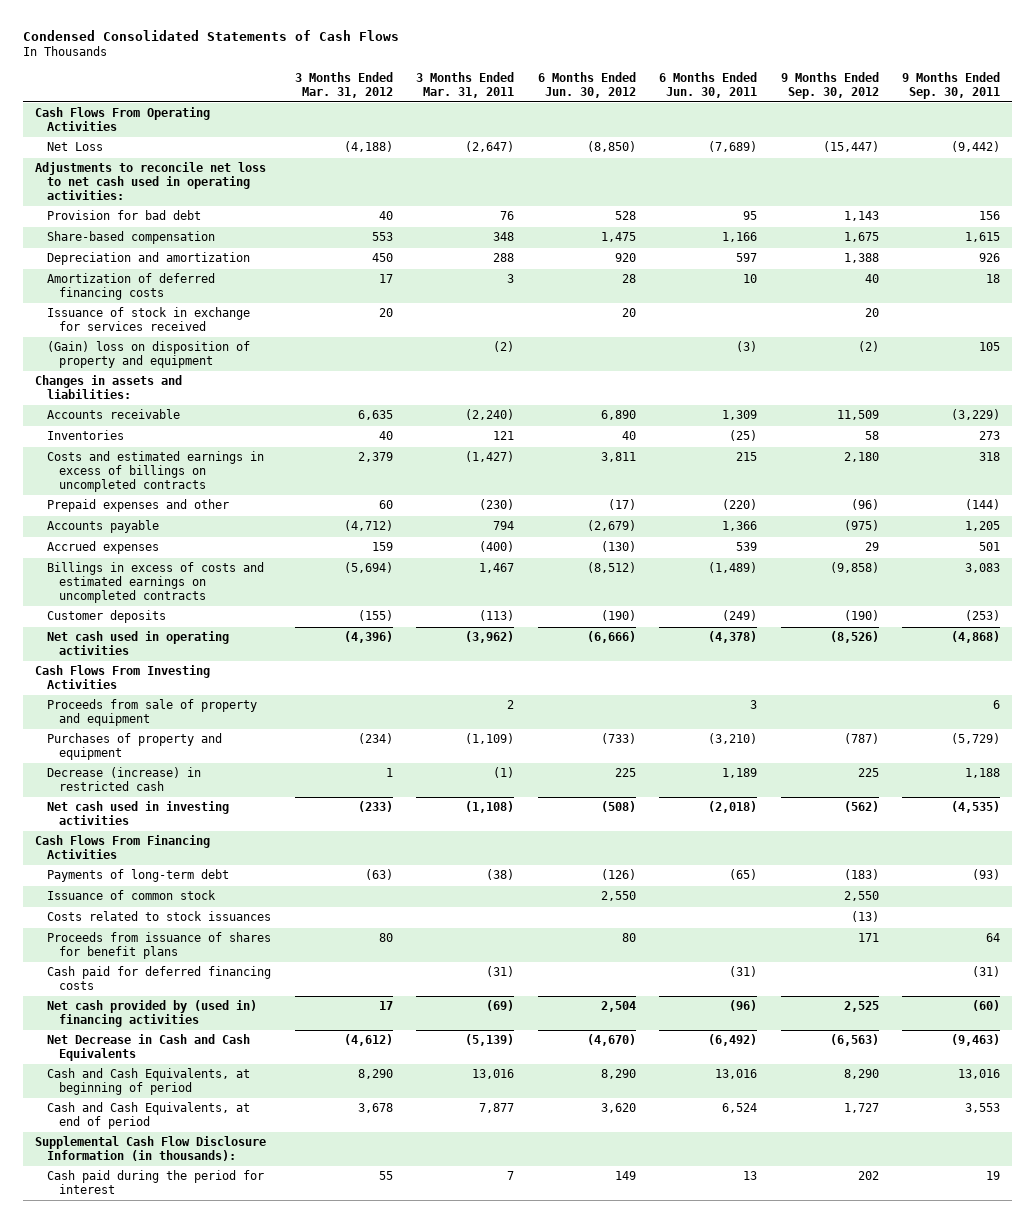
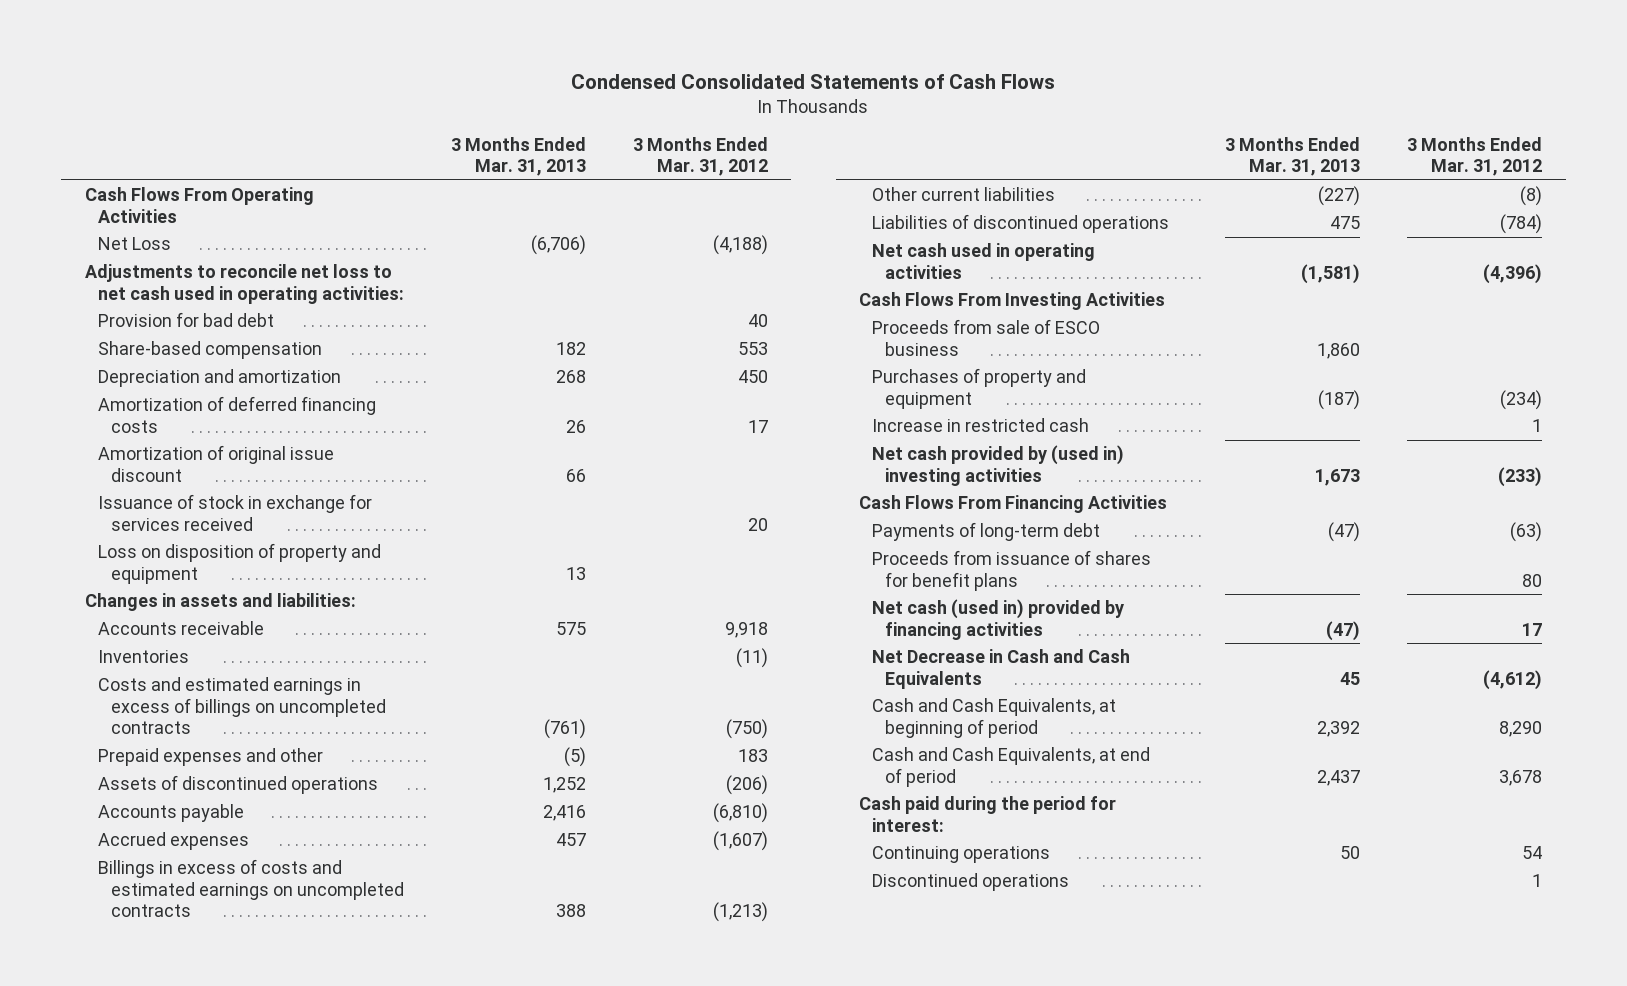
- | 3 Months Ended Mar. 31, 2012 | 3 Months Ended Mar. 31, 2011 | 6 Months Ended Jun. 30, 2012 | 6 Months Ended Jun. 30, 2011 | 9 Months Ended Sep. 30, 2012 | 9 Months Ended Sep. 30, 2011
+ | 3 Months Ended Mar. 31, 2013 | 3 Months Ended Mar. 31, 2012
+ Amortization of original issue discount | 66 |
- (Gain) loss on disposition of property and equipment | | (2) | | (3) | (2) | 105
+ Loss on disposition of property and equipment | 13 |
- Accounts receivable | 6,635 | (2,240) | 6,890 | 1,309 | 11,509 | (3,229)
- Inventories | 40 | 121 | 40 | (25) | 58 | 273
- Costs and estimated earnings in excess of billings on uncompleted contracts | 2,379 | (1,427) | 3,811 | 215 | 2,180 | 318
- Prepaid expenses and other | 60 | (230) | (17) | (220) | (96) | (144)
- Accounts payable | (4,712) | 794 | (2,679) | 1,366 | (975) | 1,205
- Accrued expenses | 159 | (400) | (130) | 539 | 29 | 501
- Billings in excess of costs and estimated earnings on uncompleted contracts | (5,694) | 1,467 | (8,512) | (1,489) | (9,858) | 3,083
- Customer deposits | (155) | (113) | (190) | (249) | (190) | (253)
+ Accounts receivable | 575 | 9,918
+ Inventories | | (11)
+ Costs and estimated earnings in excess of billings on uncompleted contracts | (761) | (750)
+ Prepaid expenses and other | (5) | 183
+ Assets of discontinued operations | 1,252 | (206)
+ Accounts payable | 2,416 | (6,810)
+ Accrued expenses | 457 | (1,607)
+ Billings in excess of costs and estimated earnings on uncompleted contracts | 388 | (1,213)
+ Other current liabilities | (227) | (8)
+ Liabilities of discontinued operations | 475 | (784)
- Proceeds from sale of property and equipment | | 2 | | 3 | | 6
+ Proceeds from sale of ESCO business | 1,860 |
- Decrease (increase) in restricted cash | 1 | (1) | 225 | 1,189 | 225 | 1,188
- Net cash used in investing activities | (233) | (1,108) | (508) | (2,018) | (562) | (4,535)
+ Increase in restricted cash | | 1
+ Net cash provided by (used in) investing activities | 1,673 | (233)
- Issuance of common stock | | | 2,550 | | 2,550 |
- Costs related to stock issuances | | | | | (13) |
- Cash paid for deferred financing costs | | (31) | | (31) | | (31)
- Net cash provided by (used in) financing activities | 17 | (69) | 2,504 | (96) | 2,525 | (60)
+ Net cash (used in) provided by financing activities | (47) | 17
- Supplemental Cash Flow Disclosure Information (in thousands):
- Cash paid during the period for interest | 55 | 7 | 149 | 13 | 202 | 19
+ Cash paid during the period for interest:
+ Continuing operations | 50 | 54
+ Discontinued operations | | 1

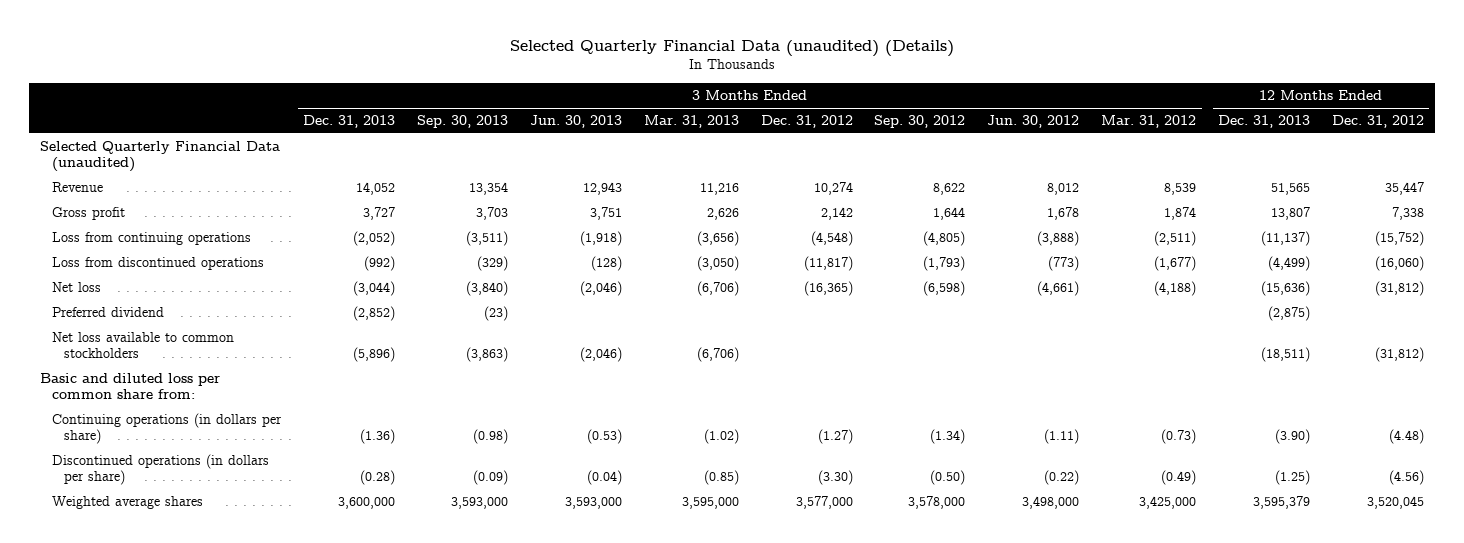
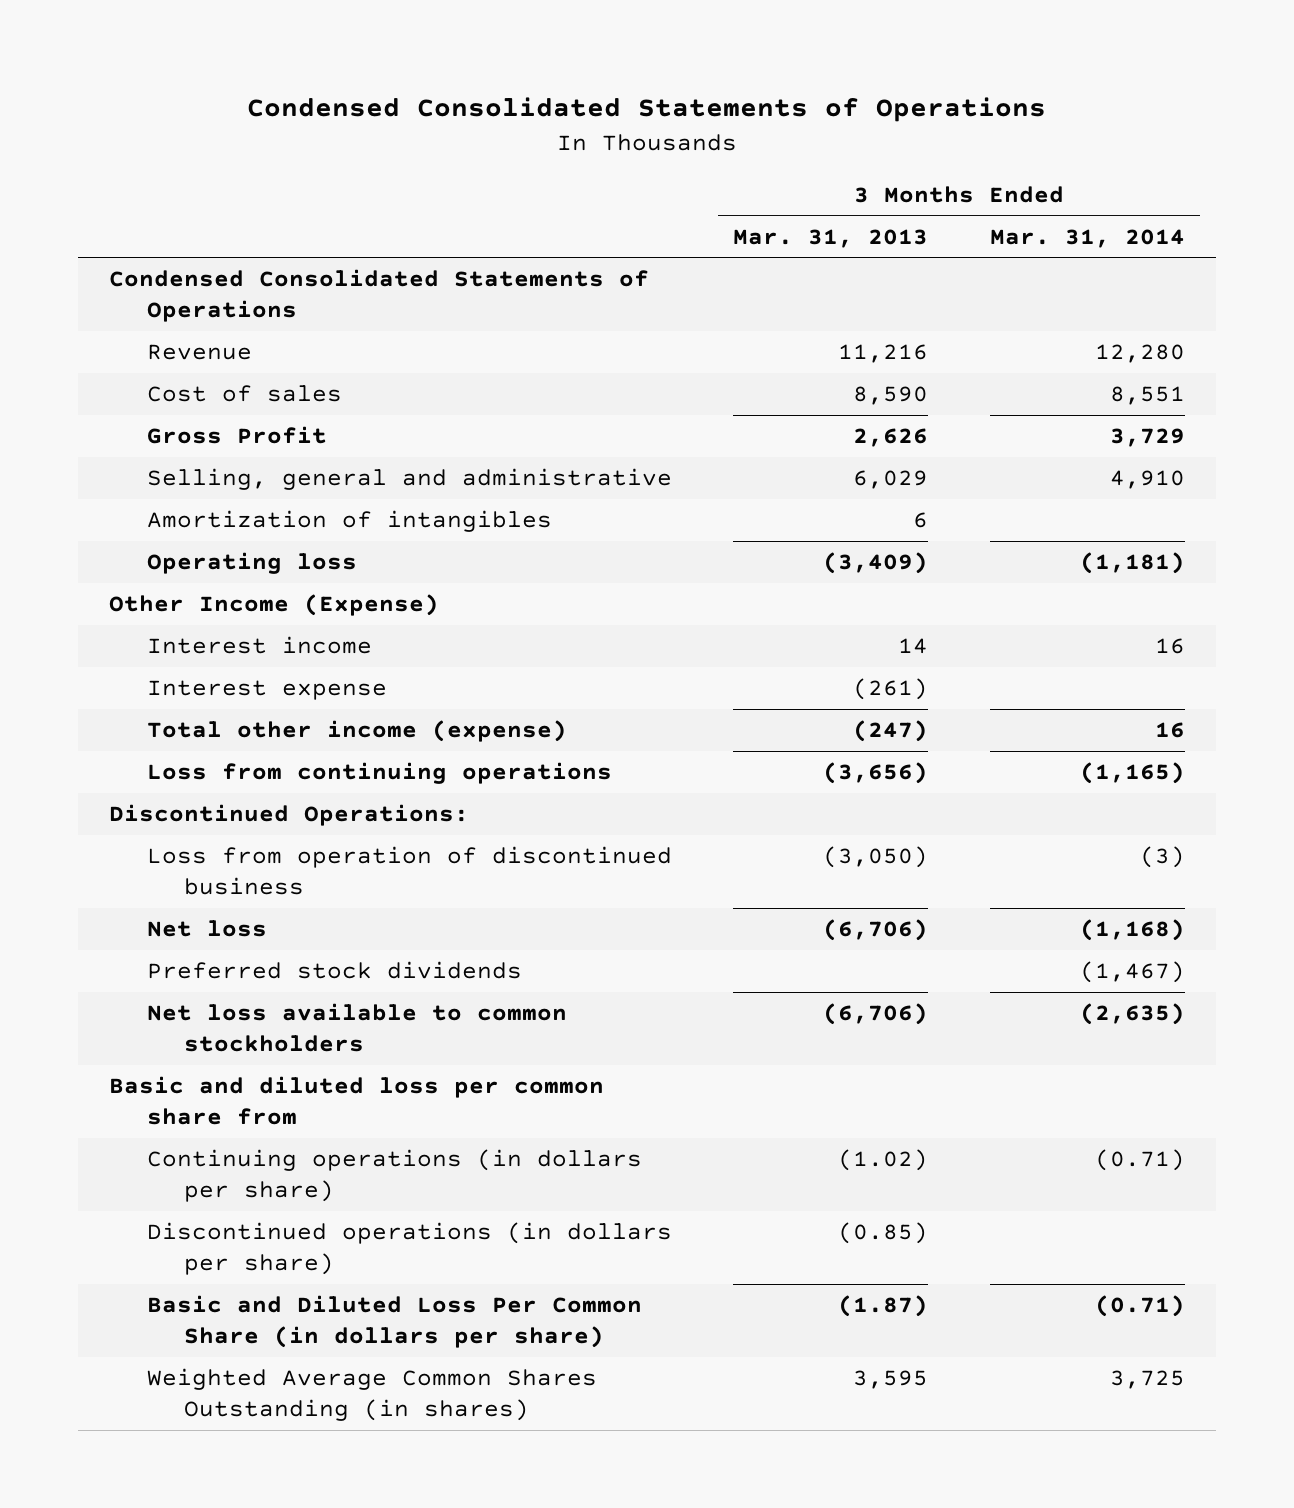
- Selected Quarterly Financial Data (unaudited) (Details)
+ Condensed Consolidated Statements of Operations
- | 3 Months Ended Dec. 31, 2013 | 3 Months Ended Sep. 30, 2013 | 3 Months Ended Jun. 30, 2013 | 3 Months Ended Mar. 31, 2013 | 3 Months Ended Dec. 31, 2012 | 3 Months Ended Sep. 30, 2012 | 3 Months Ended Jun. 30, 2012 | 3 Months Ended Mar. 31, 2012 | 12 Months Ended Dec. 31, 2013 | 12 Months Ended Dec. 31, 2012
+ | 3 Months Ended Mar. 31, 2013 | 3 Months Ended Mar. 31, 2014
- Selected Quarterly Financial Data (unaudited)
+ Condensed Consolidated Statements of Operations
- Gross profit | 3,727 | 3,703 | 3,751 | 2,626 | 2,142 | 1,644 | 1,678 | 1,874 | 13,807 | 7,338
+ Cost of sales | 8,590 | 8,551
+ Gross Profit | 2,626 | 3,729
+ Selling, general and administrative | 6,029 | 4,910
+ Amortization of intangibles | 6 |
+ Operating loss | (3,409) | (1,181)
+ Other Income (Expense)
+ Interest income | 14 | 16
+ Interest expense | (261) |
+ Total other income (expense) | (247) | 16
- Loss from discontinued operations | (992) | (329) | (128) | (3,050) | (11,817) | (1,793) | (773) | (1,677) | (4,499) | (16,060)
+ Discontinued Operations:
+ Loss from operation of discontinued business | (3,050) | (3)
- Preferred dividend | (2,852) | (23) | | | | | | | (2,875) |
+ Preferred stock dividends | | (1,467)
- Basic and diluted loss per common share from:
+ Basic and diluted loss per common share from
- Weighted average shares | 3,600,000 | 3,593,000 | 3,593,000 | 3,595,000 | 3,577,000 | 3,578,000 | 3,498,000 | 3,425,000 | 3,595,379 | 3,520,045
+ Basic and Diluted Loss Per Common Share (in dollars per share) | (1.87) | (0.71)
+ Weighted Average Common Shares Outstanding (in shares) | 3,595 | 3,725

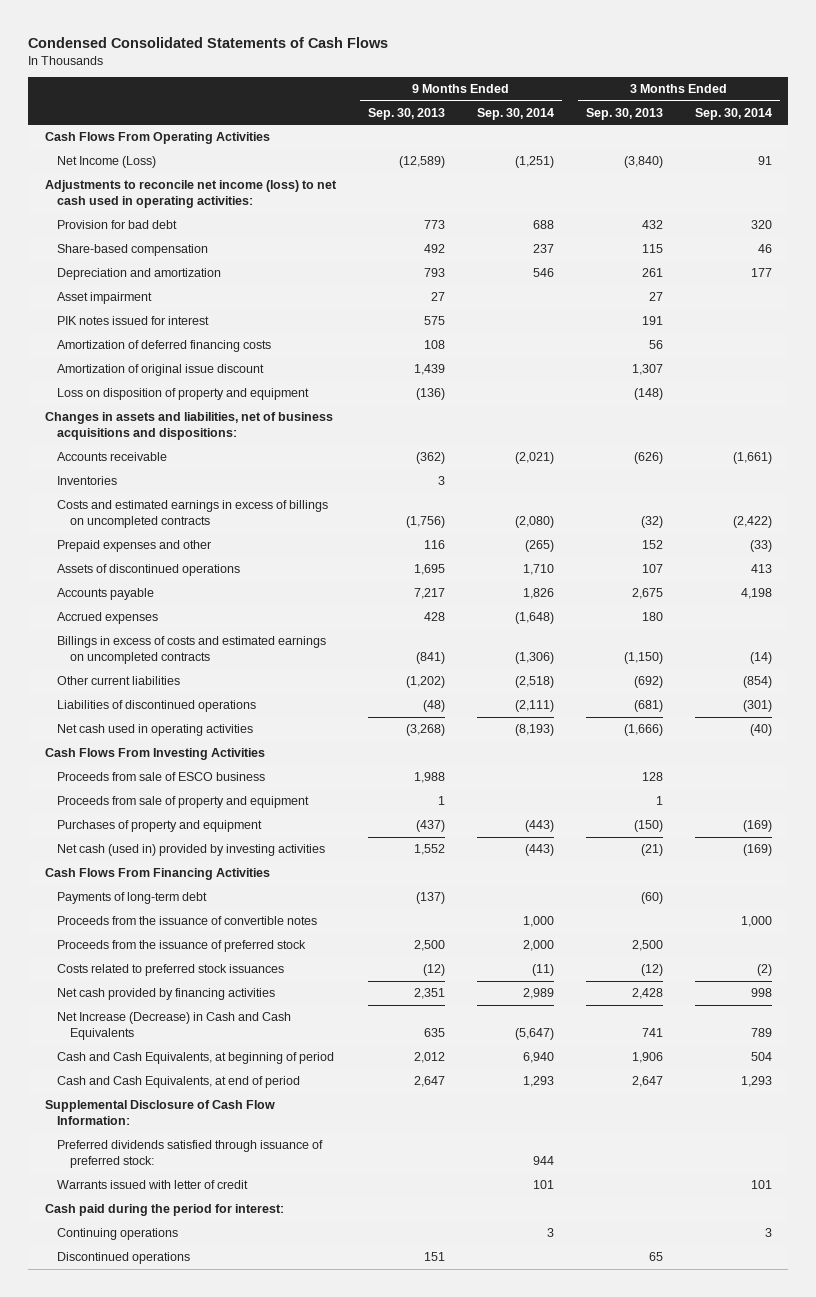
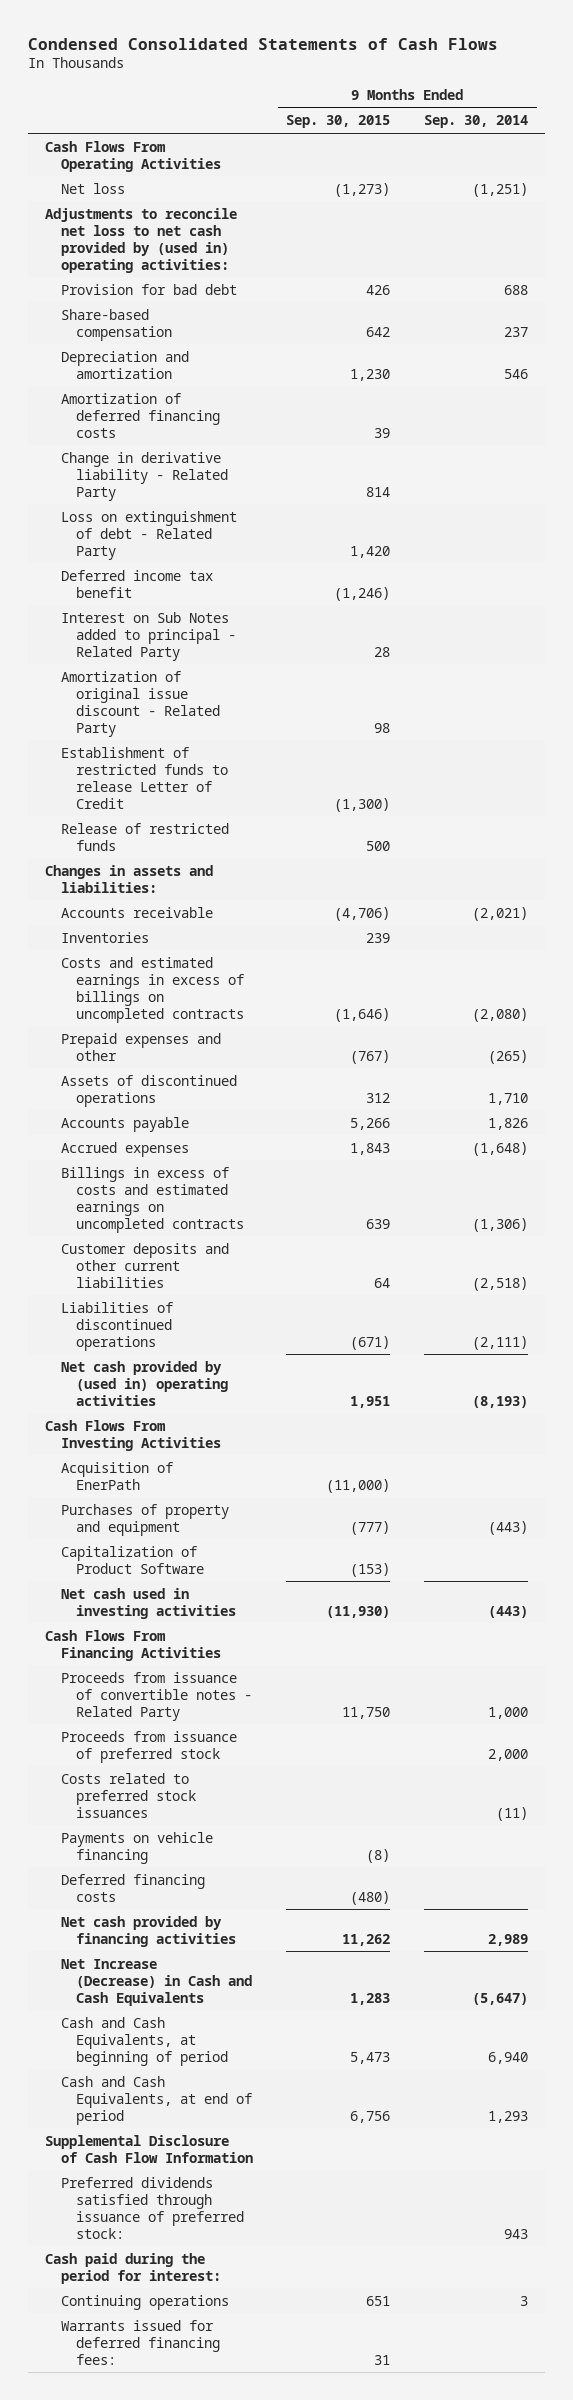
- | 9 Months Ended Sep. 30, 2013 | 9 Months Ended Sep. 30, 2014 | 3 Months Ended Sep. 30, 2013 | 3 Months Ended Sep. 30, 2014
+ | 9 Months Ended Sep. 30, 2015 | 9 Months Ended Sep. 30, 2014
- Net Income (Loss) | (12,589) | (1,251) | (3,840) | 91
- Adjustments to reconcile net income (loss) to net cash used in operating activities:
+ Net loss | (1,273) | (1,251)
+ Adjustments to reconcile net loss to net cash provided by (used in) operating activities:
- Asset impairment | 27 | | 27 |
- PIK notes issued for interest | 575 | | 191 |
- Amortization of original issue discount | 1,439 | | 1,307 |
- Loss on disposition of property and equipment | (136) | | (148) |
- Changes in assets and liabilities, net of business acquisitions and dispositions:
+ Change in derivative liability - Related Party | 814 |
+ Loss on extinguishment of debt - Related Party | 1,420 |
+ Deferred income tax benefit | (1,246) |
+ Interest on Sub Notes added to principal - Related Party | 28 |
+ Amortization of original issue discount - Related Party | 98 |
+ Establishment of restricted funds to release Letter of Credit | (1,300) |
+ Release of restricted funds | 500 |
+ Changes in assets and liabilities:
- Other current liabilities | (1,202) | (2,518) | (692) | (854)
+ Customer deposits and other current liabilities | 64 | (2,518)
- Net cash used in operating activities | (3,268) | (8,193) | (1,666) | (40)
+ Net cash provided by (used in) operating activities | 1,951 | (8,193)
- Proceeds from sale of ESCO business | 1,988 | | 128 |
- Proceeds from sale of property and equipment | 1 | | 1 |
+ Acquisition of EnerPath | (11,000) |
- Net cash (used in) provided by investing activities | 1,552 | (443) | (21) | (169)
+ Capitalization of Product Software | (153) |
+ Net cash used in investing activities | (11,930) | (443)
- Payments of long-term debt | (137) | | (60) |
- Proceeds from the issuance of convertible notes | | 1,000 | | 1,000
- Proceeds from the issuance of preferred stock | 2,500 | 2,000 | 2,500 |
+ Proceeds from issuance of convertible notes - Related Party | 11,750 | 1,000
+ Proceeds from issuance of preferred stock | | 2,000
+ Payments on vehicle financing | (8) |
+ Deferred financing costs | (480) |
- Supplemental Disclosure of Cash Flow Information:
- Preferred dividends satisfied through issuance of preferred stock: | | 944 | |
- Warrants issued with letter of credit | | 101 | | 101
+ Supplemental Disclosure of Cash Flow Information
+ Preferred dividends satisfied through issuance of preferred stock: | | 943
- Discontinued operations | 151 | | 65 |
+ Warrants issued for deferred financing fees: | 31 |

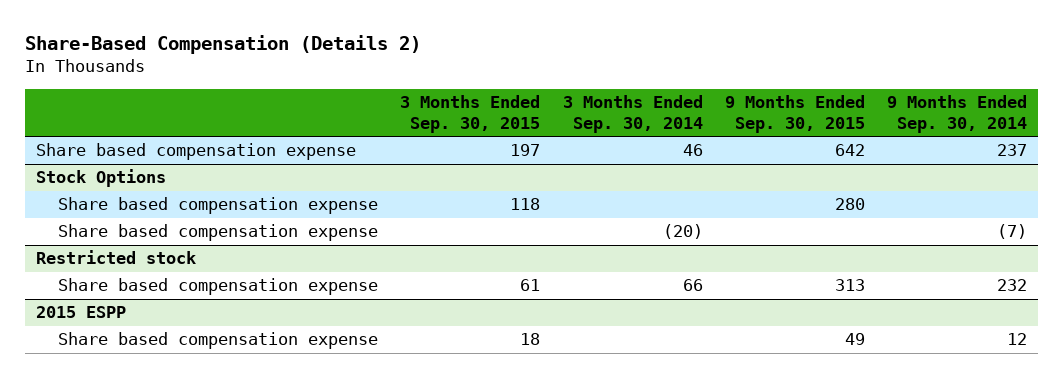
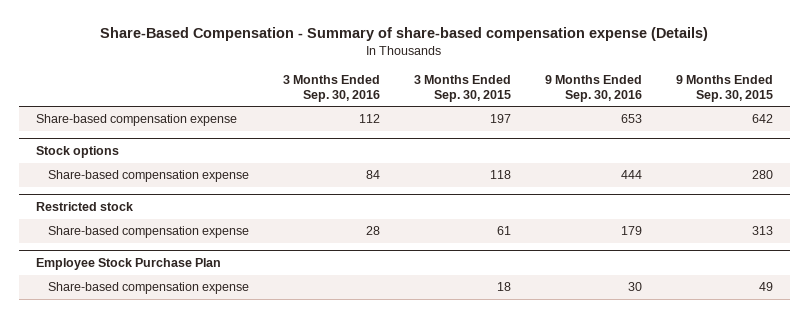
- Share-Based Compensation (Details 2)
+ Share-Based Compensation - Summary of share-based compensation expense (Details)
- | 3 Months Ended Sep. 30, 2015 | 3 Months Ended Sep. 30, 2014 | 9 Months Ended Sep. 30, 2015 | 9 Months Ended Sep. 30, 2014
+ | 3 Months Ended Sep. 30, 2016 | 3 Months Ended Sep. 30, 2015 | 9 Months Ended Sep. 30, 2016 | 9 Months Ended Sep. 30, 2015
- Share based compensation expense | 197 | 46 | 642 | 237
- Stock Options
- Share based compensation expense | 118 | | 280 |
- Share based compensation expense | | (20) | | (7)
+ Share-based compensation expense | 112 | 197 | 653 | 642
+ Stock options
+ Share-based compensation expense | 84 | 118 | 444 | 280
@ Restricted stock
- Share based compensation expense | 61 | 66 | 313 | 232
- 2015 ESPP
- Share based compensation expense | 18 | | 49 | 12
@ Restricted stock
+ Share-based compensation expense | 28 | 61 | 179 | 313
+ Employee Stock Purchase Plan
+ Share-based compensation expense | | 18 | 30 | 49

